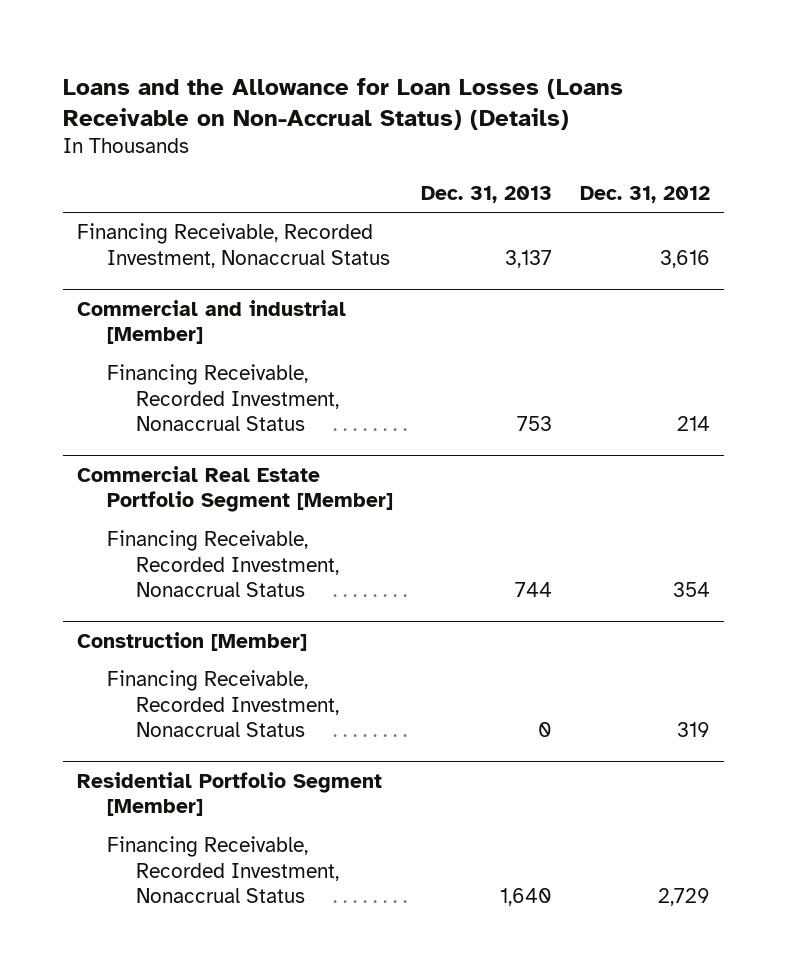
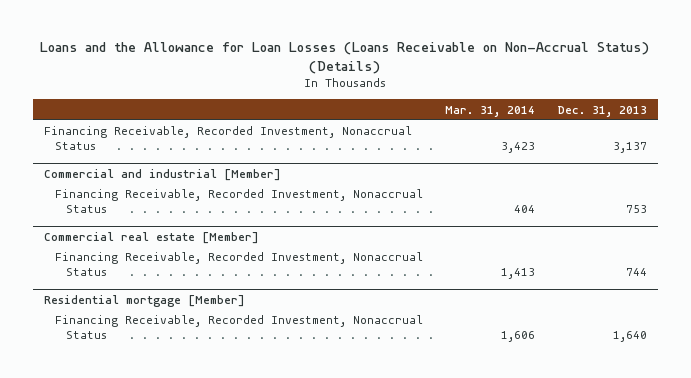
- | Dec. 31, 2013 | Dec. 31, 2012
+ | Mar. 31, 2014 | Dec. 31, 2013
- Commercial Real Estate Portfolio Segment [Member]
+ Commercial real estate [Member]
- Construction [Member]
- Financing Receivable, Recorded Investment, Nonaccrual Status | 0 | 319
- Residential Portfolio Segment [Member]
+ Residential mortgage [Member]

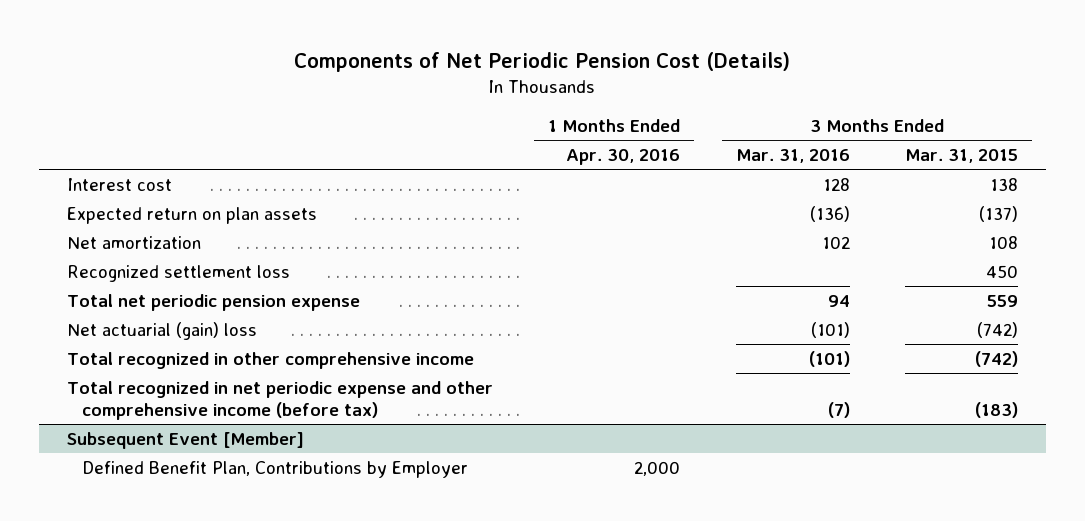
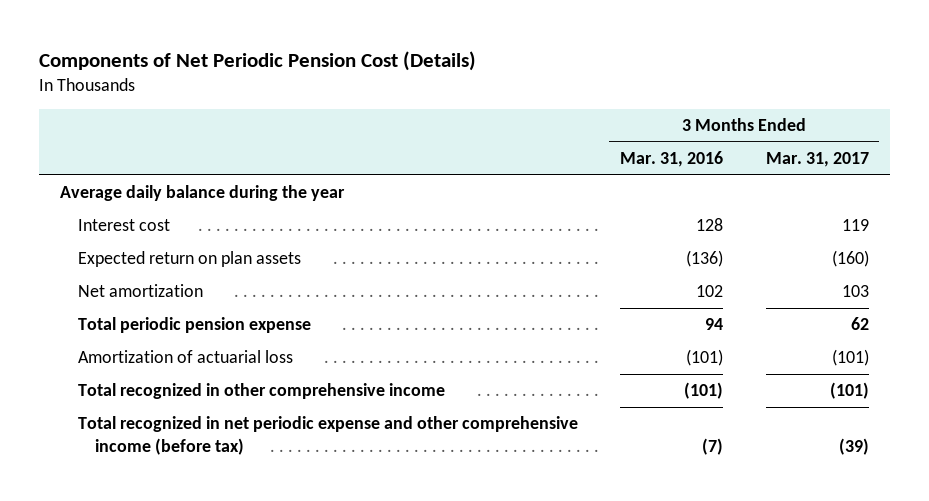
- | 1 Months Ended Apr. 30, 2016 | 3 Months Ended Mar. 31, 2016 | 3 Months Ended Mar. 31, 2015
+ | 3 Months Ended Mar. 31, 2016 | 3 Months Ended Mar. 31, 2017
+ Average daily balance during the year
- Recognized settlement loss | | | 450
- Total net periodic pension expense | | 94 | 559
- Net actuarial (gain) loss | | (101) | (742)
+ Total periodic pension expense | 94 | 62
+ Amortization of actuarial loss | (101) | (101)
- Subsequent Event [Member]
- Defined Benefit Plan, Contributions by Employer | 2,000 | |

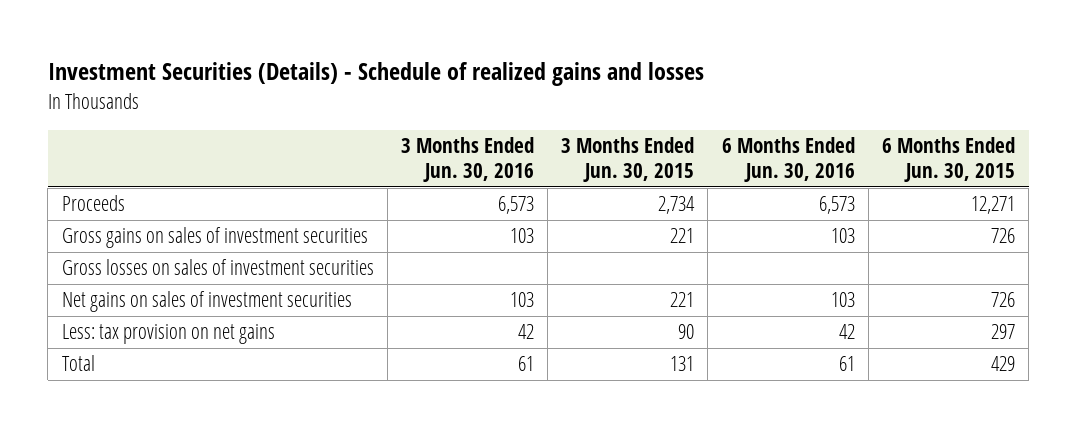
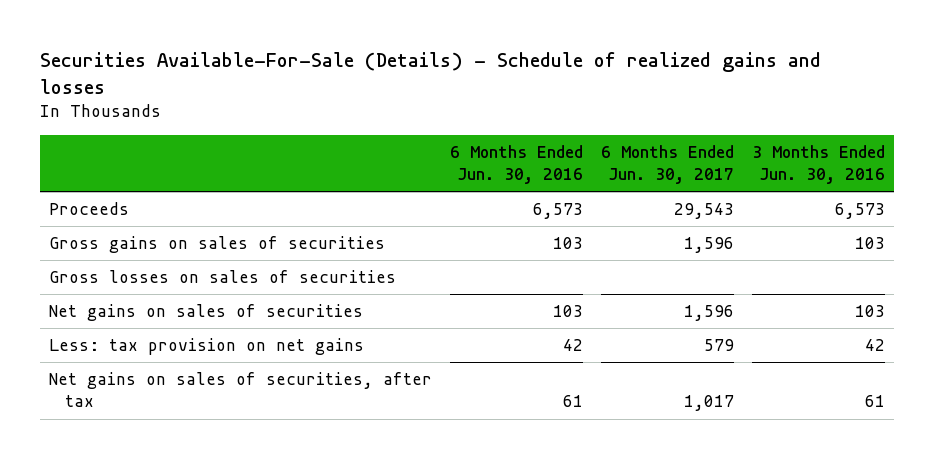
- Investment Securities (Details) - Schedule of realized gains and losses
+ Securities Available-For-Sale (Details) - Schedule of realized gains and losses
- | 3 Months Ended Jun. 30, 2016 | 3 Months Ended Jun. 30, 2015 | 6 Months Ended Jun. 30, 2016 | 6 Months Ended Jun. 30, 2015
+ | 6 Months Ended Jun. 30, 2016 | 6 Months Ended Jun. 30, 2017 | 3 Months Ended Jun. 30, 2016
- Gross gains on sales of investment securities | 103 | 221 | 103 | 726
- Gross losses on sales of investment securities
- Net gains on sales of investment securities | 103 | 221 | 103 | 726
+ Gross gains on sales of securities | 103 | 1,596 | 103
+ Gross losses on sales of securities
+ Net gains on sales of securities | 103 | 1,596 | 103
- Total | 61 | 131 | 61 | 429
+ Net gains on sales of securities, after tax | 61 | 1,017 | 61

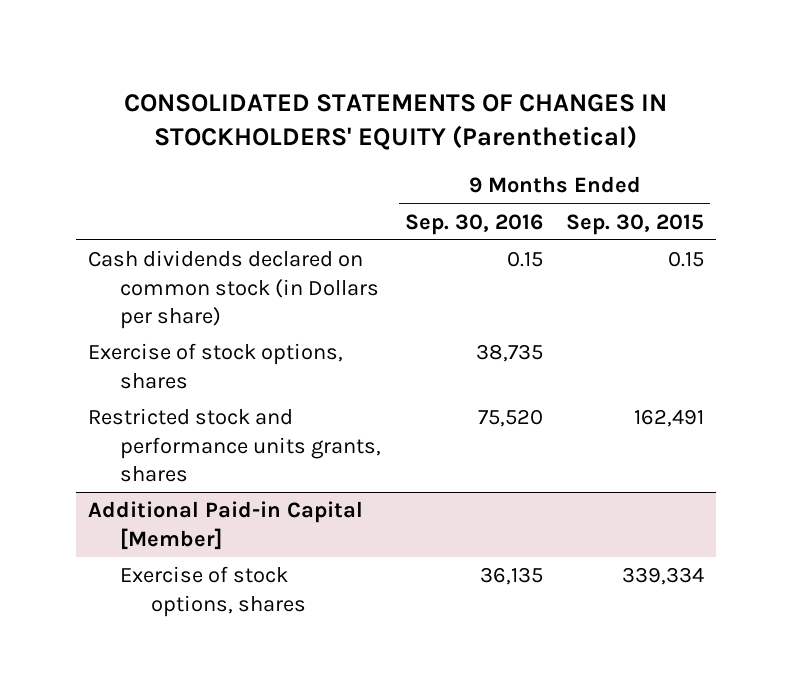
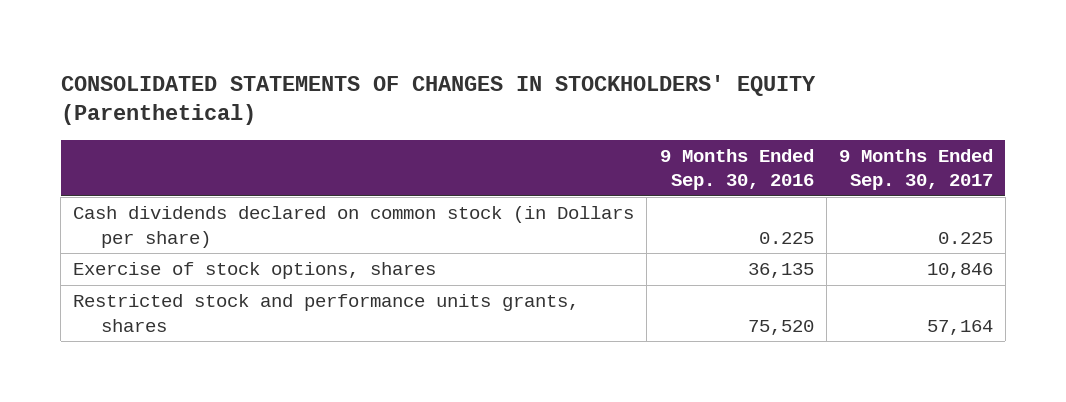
- | 9 Months Ended Sep. 30, 2016 | 9 Months Ended Sep. 30, 2015
+ | 9 Months Ended Sep. 30, 2016 | 9 Months Ended Sep. 30, 2017
- Cash dividends declared on common stock (in Dollars per share) | 0.15 | 0.15
- Exercise of stock options, shares | 38,735 |
- Additional Paid-in Capital [Member]
+ Cash dividends declared on common stock (in Dollars per share) | 0.225 | 0.225
moved down: Restricted stock and performance units grants, shares | 75,520 | 57,164

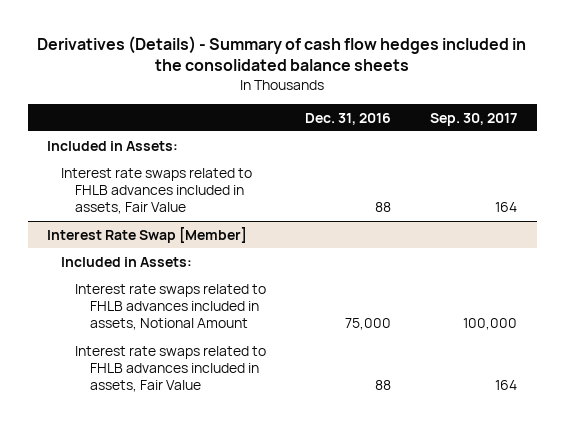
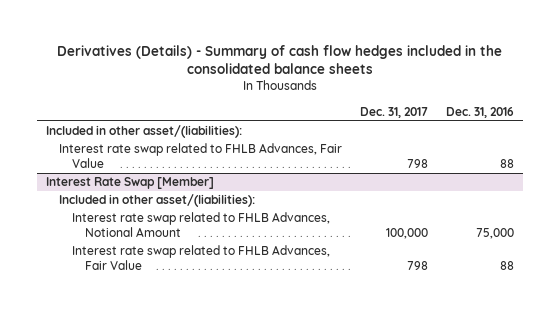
- | Dec. 31, 2016 | Sep. 30, 2017
+ | Dec. 31, 2017 | Dec. 31, 2016
- Included in Assets:
- Interest rate swaps related to FHLB advances included in assets, Fair Value | 88 | 164
+ Included in other asset/(liabilities):
+ Interest rate swap related to FHLB Advances, Fair Value | 798 | 88
@ Interest Rate Swap [Member]
- Included in Assets:
- Interest rate swaps related to FHLB advances included in assets, Notional Amount | 75,000 | 100,000
- Interest rate swaps related to FHLB advances included in assets, Fair Value | 88 | 164
+ Included in other asset/(liabilities):
+ Interest rate swap related to FHLB Advances, Notional Amount | 100,000 | 75,000
+ Interest rate swap related to FHLB Advances, Fair Value | 798 | 88

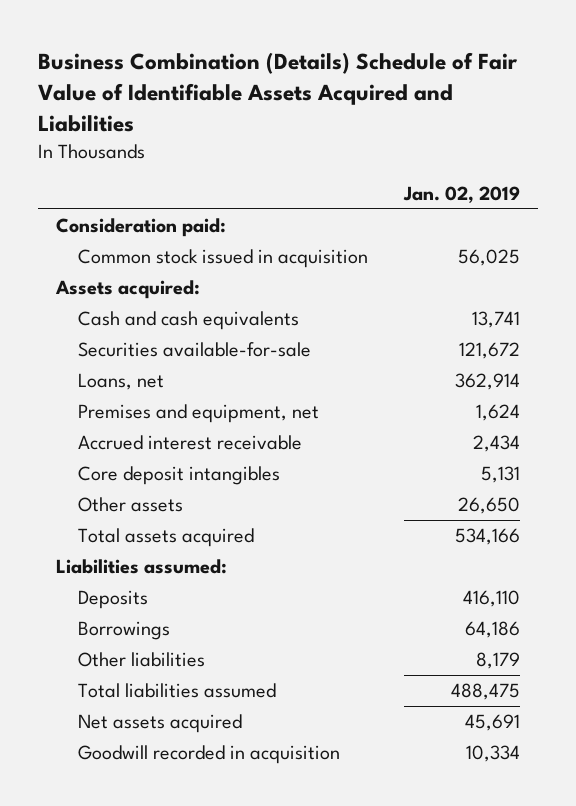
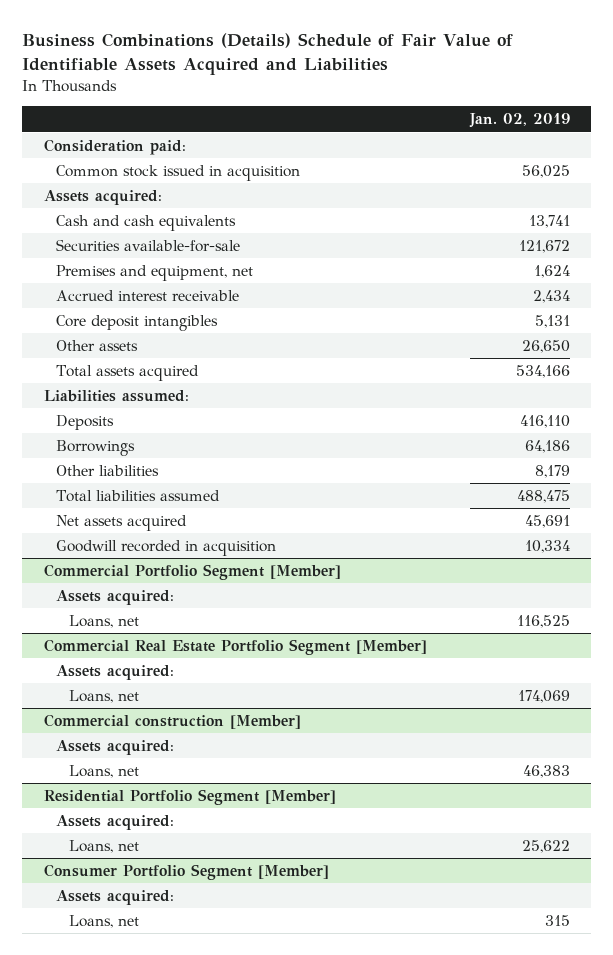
- Business Combination (Details) Schedule of Fair Value of Identifiable Assets Acquired and Liabilities
+ Business Combinations (Details) Schedule of Fair Value of Identifiable Assets Acquired and Liabilities
- Loans, net | 362,914
+ Commercial Portfolio Segment [Member]
+ Assets acquired:
+ Loans, net | 116,525
+ Commercial Real Estate Portfolio Segment [Member]
+ Assets acquired:
+ Loans, net | 174,069
+ Commercial construction [Member]
+ Assets acquired:
+ Loans, net | 46,383
+ Residential Portfolio Segment [Member]
+ Assets acquired:
+ Loans, net | 25,622
+ Consumer Portfolio Segment [Member]
+ Assets acquired:
+ Loans, net | 315

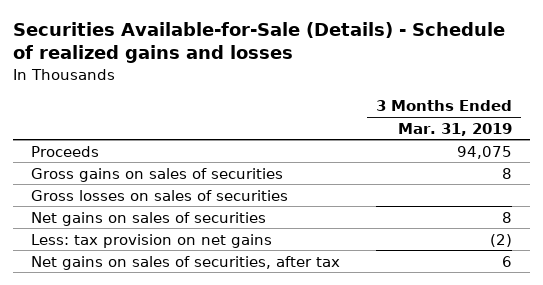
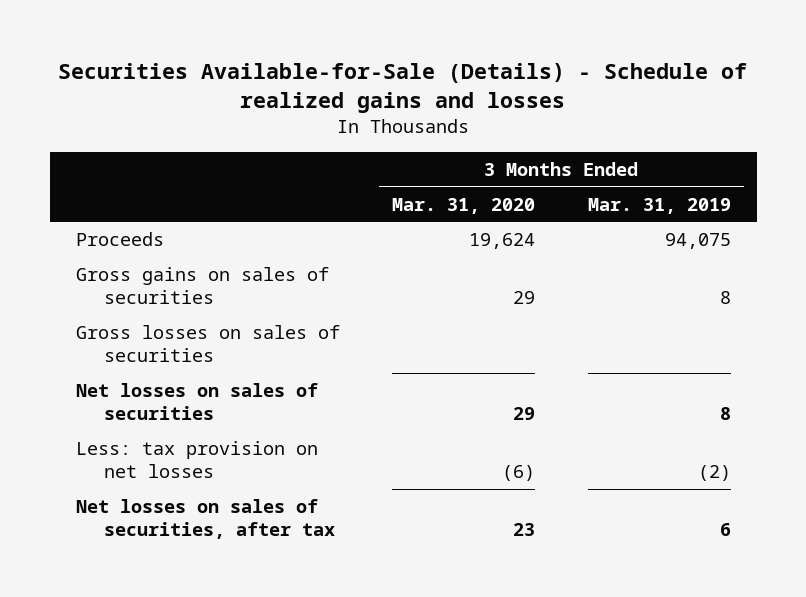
- | 3 Months Ended Mar. 31, 2019
+ | 3 Months Ended Mar. 31, 2020 | 3 Months Ended Mar. 31, 2019
- Net gains on sales of securities | 8
- Less: tax provision on net gains | (2)
- Net gains on sales of securities, after tax | 6
+ Net losses on sales of securities | 29 | 8
+ Less: tax provision on net losses | (6) | (2)
+ Net losses on sales of securities, after tax | 23 | 6

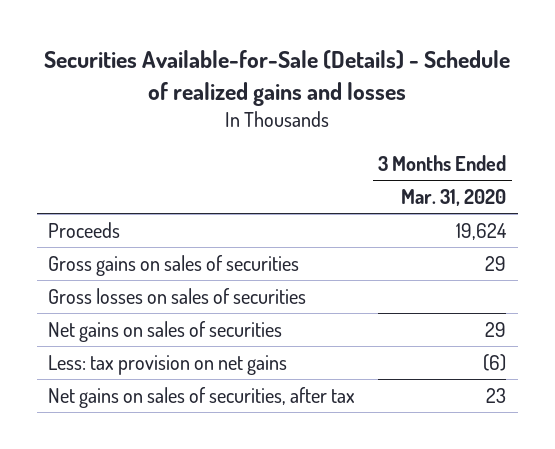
- | 3 Months Ended Mar. 31, 2020 | 3 Months Ended Mar. 31, 2019
+ | 3 Months Ended Mar. 31, 2020
- Net losses on sales of securities | 29 | 8
- Less: tax provision on net losses | (6) | (2)
- Net losses on sales of securities, after tax | 23 | 6
+ Net gains on sales of securities | 29
+ Less: tax provision on net gains | (6)
+ Net gains on sales of securities, after tax | 23

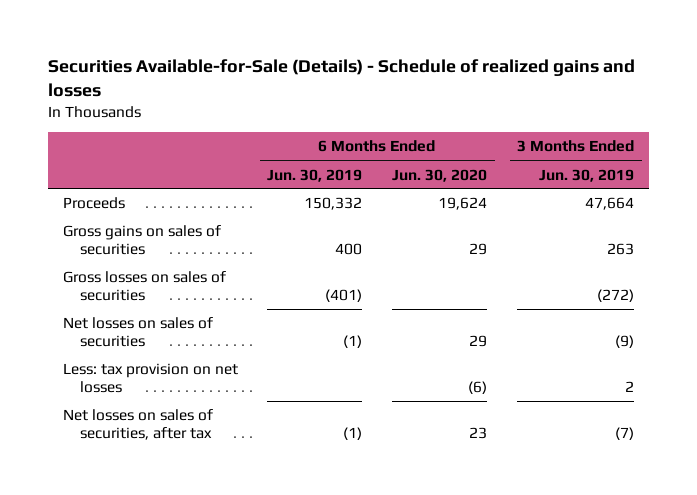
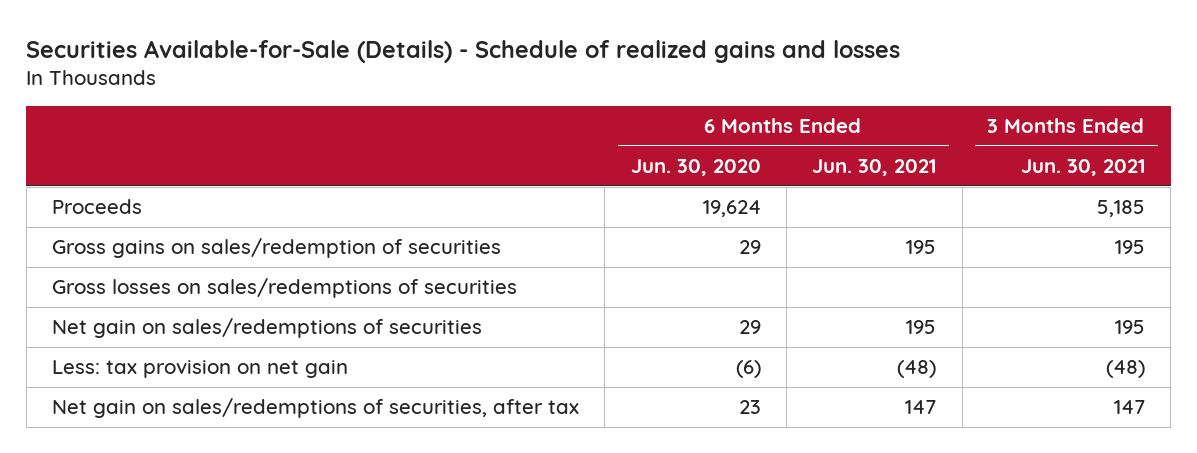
- | 6 Months Ended Jun. 30, 2019 | 6 Months Ended Jun. 30, 2020 | 3 Months Ended Jun. 30, 2019
+ | 6 Months Ended Jun. 30, 2020 | 6 Months Ended Jun. 30, 2021 | 3 Months Ended Jun. 30, 2021
- Gross gains on sales of securities | 400 | 29 | 263
- Gross losses on sales of securities | (401) | | (272)
- Net losses on sales of securities | (1) | 29 | (9)
- Less: tax provision on net losses | | (6) | 2
- Net losses on sales of securities, after tax | (1) | 23 | (7)
+ Gross gains on sales/redemption of securities | 29 | 195 | 195
+ Gross losses on sales/redemptions of securities
+ Net gain on sales/redemptions of securities | 29 | 195 | 195
+ Less: tax provision on net gain | (6) | (48) | (48)
+ Net gain on sales/redemptions of securities, after tax | 23 | 147 | 147

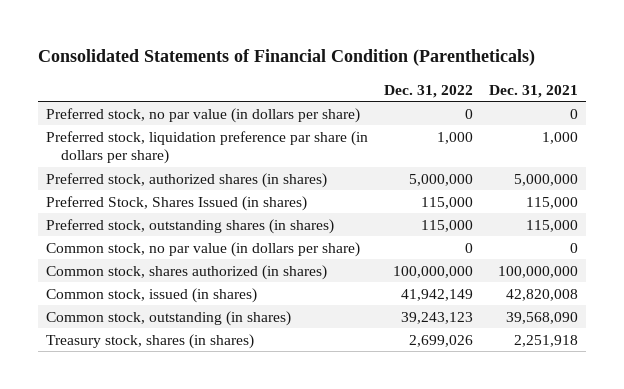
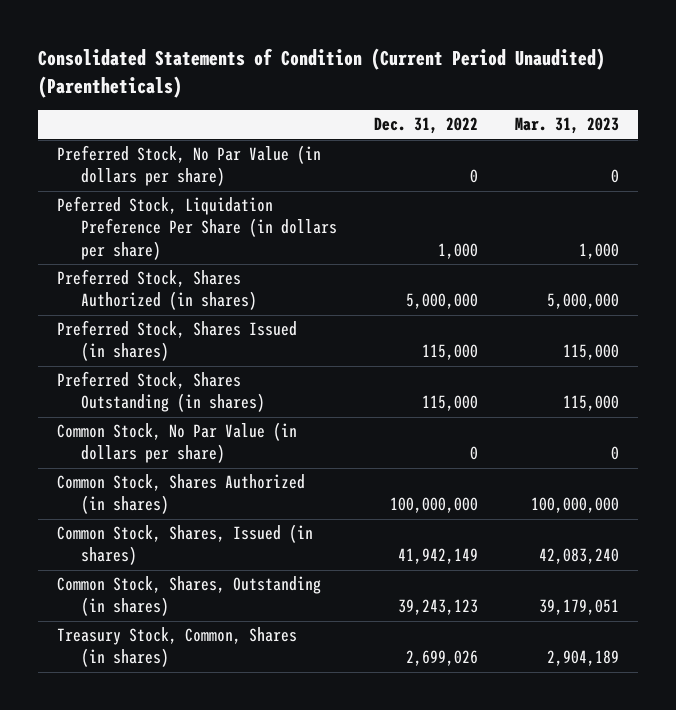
- Consolidated Statements of Financial Condition (Parentheticals)
+ Consolidated Statements of Condition (Current Period Unaudited) (Parentheticals)
- | Dec. 31, 2022 | Dec. 31, 2021
+ | Dec. 31, 2022 | Mar. 31, 2023
- Preferred stock, no par value (in dollars per share) | 0 | 0
- Preferred stock, liquidation preference par share (in dollars per share) | 1,000 | 1,000
- Preferred stock, authorized shares (in shares) | 5,000,000 | 5,000,000
+ Preferred Stock, No Par Value (in dollars per share) | 0 | 0
+ Peferred Stock, Liquidation Preference Per Share (in dollars per share) | 1,000 | 1,000
+ Preferred Stock, Shares Authorized (in shares) | 5,000,000 | 5,000,000
- Preferred stock, outstanding shares (in shares) | 115,000 | 115,000
- Common stock, no par value (in dollars per share) | 0 | 0
- Common stock, shares authorized (in shares) | 100,000,000 | 100,000,000
- Common stock, issued (in shares) | 41,942,149 | 42,820,008
- Common stock, outstanding (in shares) | 39,243,123 | 39,568,090
- Treasury stock, shares (in shares) | 2,699,026 | 2,251,918
+ Preferred Stock, Shares Outstanding (in shares) | 115,000 | 115,000
+ Common Stock, No Par Value (in dollars per share) | 0 | 0
+ Common Stock, Shares Authorized (in shares) | 100,000,000 | 100,000,000
+ Common Stock, Shares, Issued (in shares) | 41,942,149 | 42,083,240
+ Common Stock, Shares, Outstanding (in shares) | 39,243,123 | 39,179,051
+ Treasury Stock, Common, Shares (in shares) | 2,699,026 | 2,904,189

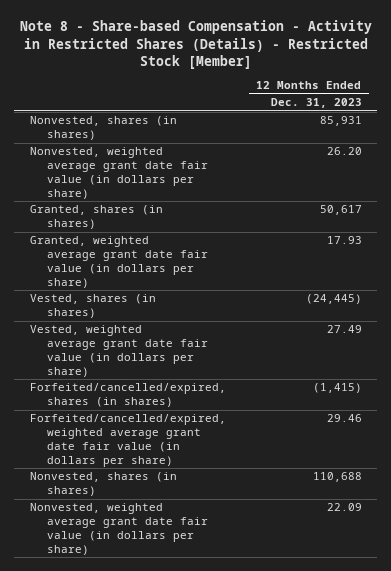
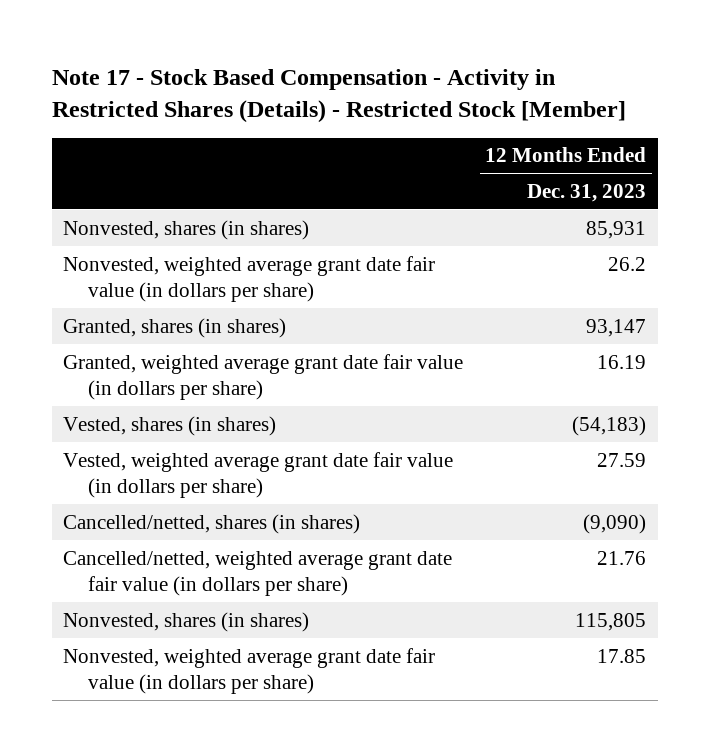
- Note 8 - Share-based Compensation - Activity in Restricted Shares (Details) - Restricted Stock [Member]
+ Note 17 - Stock Based Compensation - Activity in Restricted Shares (Details) - Restricted Stock [Member]
- Nonvested, weighted average grant date fair value (in dollars per share) | 26.20
- Granted, shares (in shares) | 50,617
- Granted, weighted average grant date fair value (in dollars per share) | 17.93
- Vested, shares (in shares) | (24,445)
- Vested, weighted average grant date fair value (in dollars per share) | 27.49
- Forfeited/cancelled/expired, shares (in shares) | (1,415)
- Forfeited/cancelled/expired, weighted average grant date fair value (in dollars per share) | 29.46
- Nonvested, shares (in shares) | 110,688
- Nonvested, weighted average grant date fair value (in dollars per share) | 22.09
+ Nonvested, weighted average grant date fair value (in dollars per share) | 26.2
+ Granted, shares (in shares) | 93,147
+ Granted, weighted average grant date fair value (in dollars per share) | 16.19
+ Vested, shares (in shares) | (54,183)
+ Vested, weighted average grant date fair value (in dollars per share) | 27.59
+ Cancelled/netted, shares (in shares) | (9,090)
+ Cancelled/netted, weighted average grant date fair value (in dollars per share) | 21.76
+ Nonvested, shares (in shares) | 115,805
+ Nonvested, weighted average grant date fair value (in dollars per share) | 17.85

